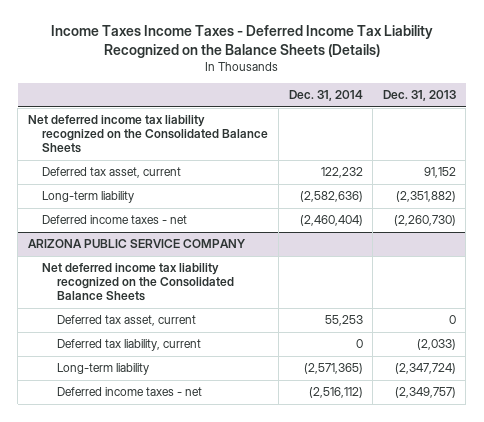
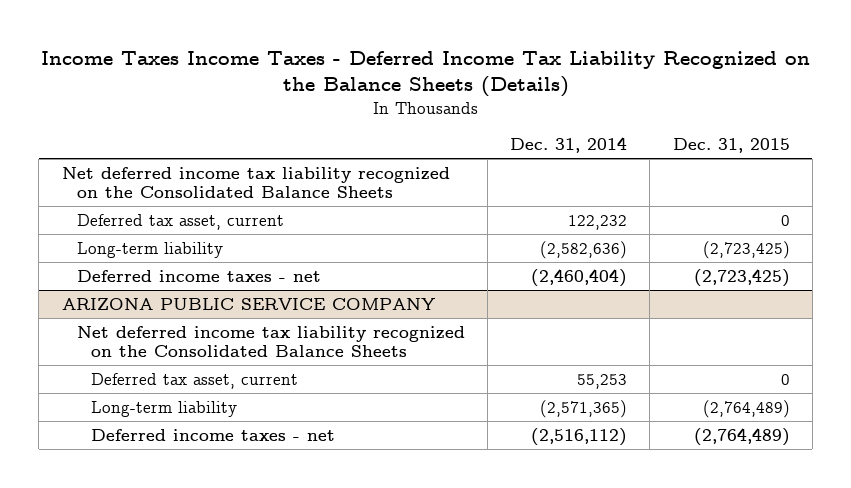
- | Dec. 31, 2014 | Dec. 31, 2013
+ | Dec. 31, 2014 | Dec. 31, 2015
@ ARIZONA PUBLIC SERVICE COMPANY
- Deferred tax liability, current | 0 | (2,033)

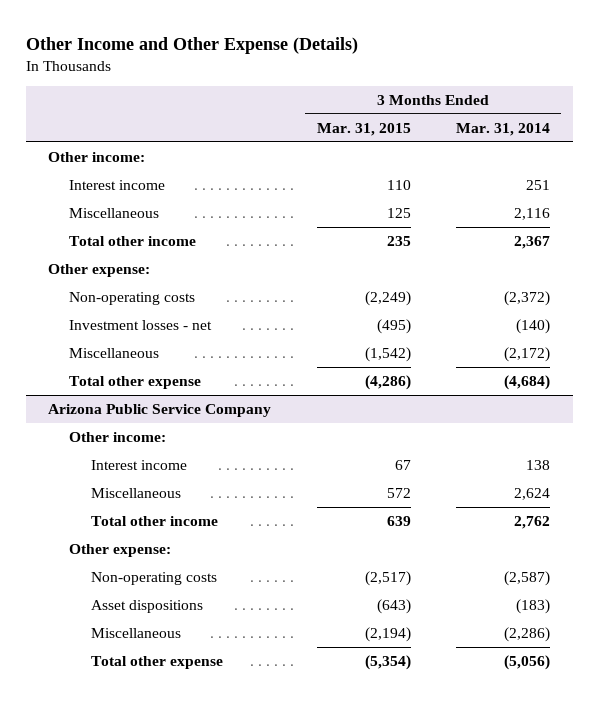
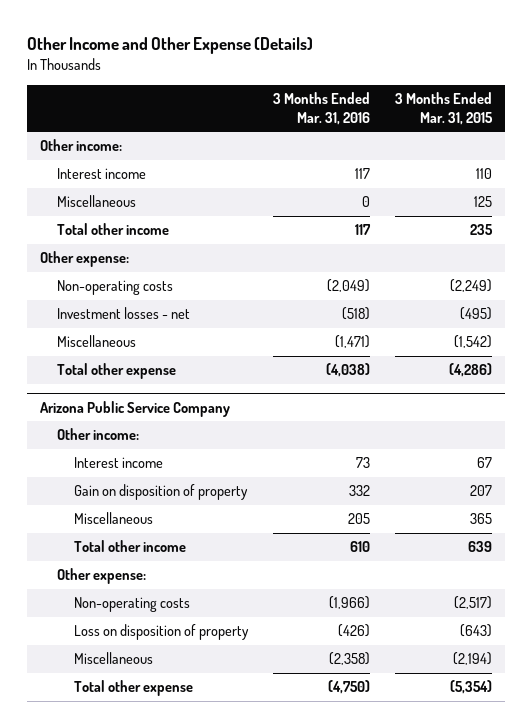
- | 3 Months Ended Mar. 31, 2015 | 3 Months Ended Mar. 31, 2014
+ | 3 Months Ended Mar. 31, 2016 | 3 Months Ended Mar. 31, 2015
@ Arizona Public Service Company
- Miscellaneous | 572 | 2,624
+ Gain on disposition of property | 332 | 207
+ Miscellaneous | 205 | 365
- Asset dispositions | (643) | (183)
+ Loss on disposition of property | (426) | (643)

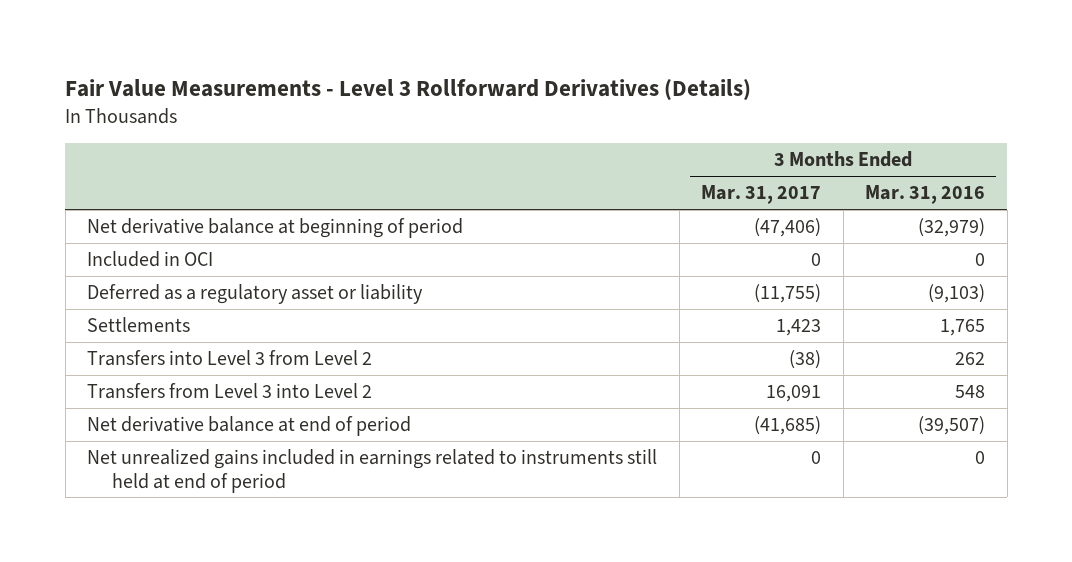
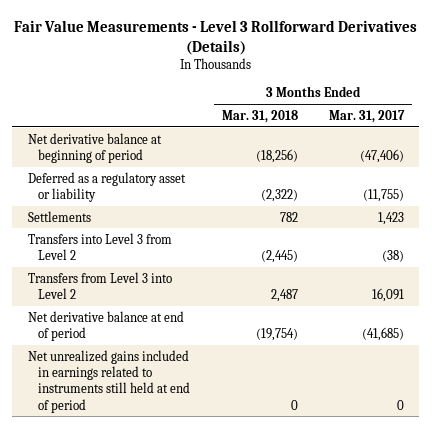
- | 3 Months Ended Mar. 31, 2017 | 3 Months Ended Mar. 31, 2016
+ | 3 Months Ended Mar. 31, 2018 | 3 Months Ended Mar. 31, 2017
- Included in OCI | 0 | 0

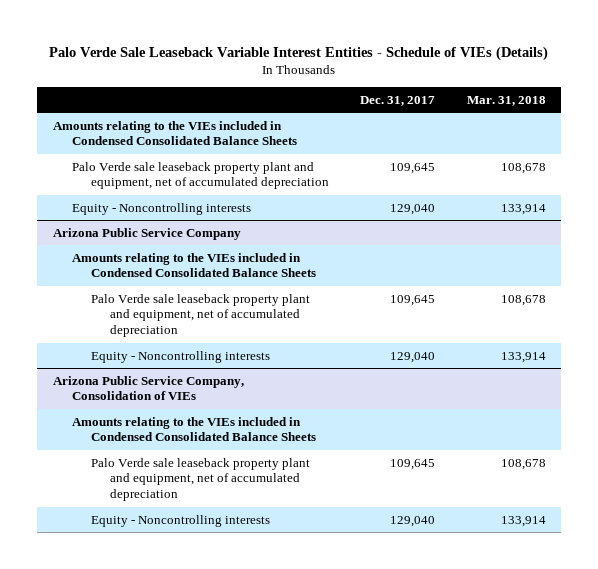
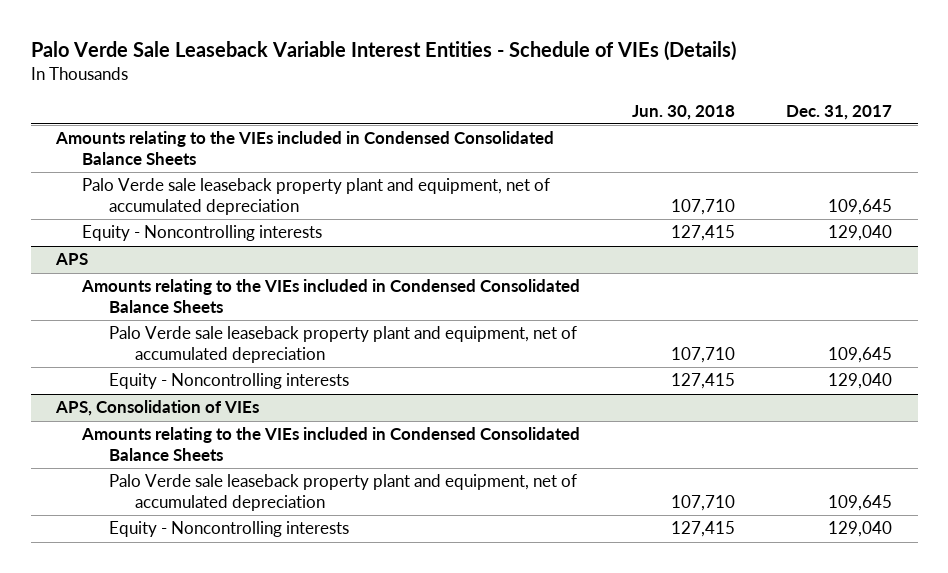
- | Dec. 31, 2017 | Mar. 31, 2018
+ | Jun. 30, 2018 | Dec. 31, 2017
- Arizona Public Service Company
+ APS
- Arizona Public Service Company, Consolidation of VIEs
+ APS, Consolidation of VIEs

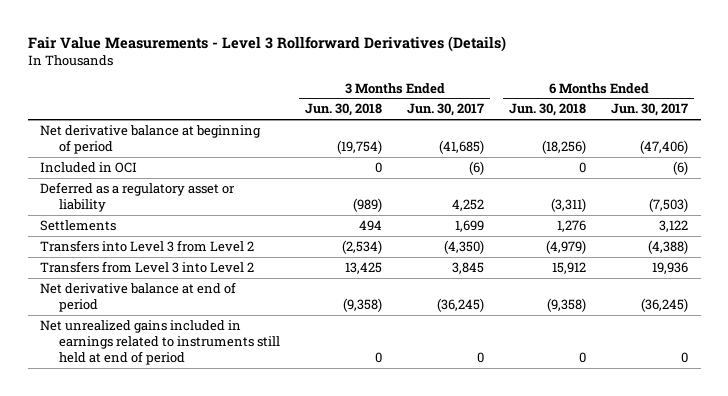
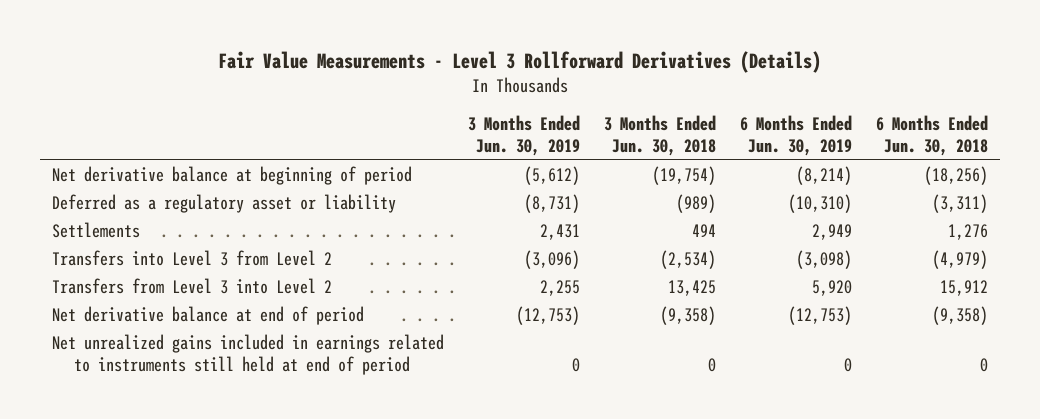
- | 3 Months Ended Jun. 30, 2018 | 3 Months Ended Jun. 30, 2017 | 6 Months Ended Jun. 30, 2018 | 6 Months Ended Jun. 30, 2017
+ | 3 Months Ended Jun. 30, 2019 | 3 Months Ended Jun. 30, 2018 | 6 Months Ended Jun. 30, 2019 | 6 Months Ended Jun. 30, 2018
- Included in OCI | 0 | (6) | 0 | (6)

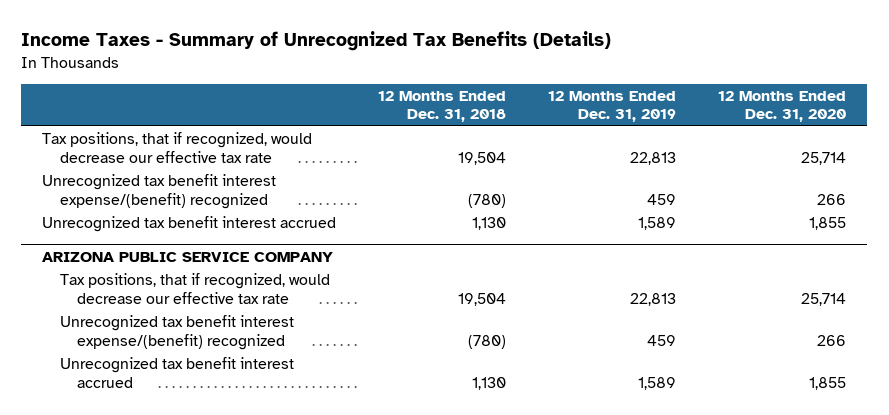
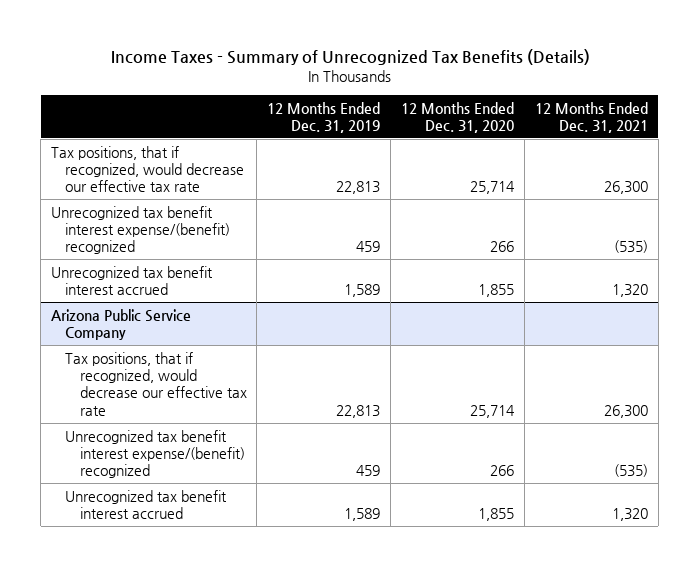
- | 12 Months Ended Dec. 31, 2018 | 12 Months Ended Dec. 31, 2019 | 12 Months Ended Dec. 31, 2020
+ | 12 Months Ended Dec. 31, 2019 | 12 Months Ended Dec. 31, 2020 | 12 Months Ended Dec. 31, 2021
- ARIZONA PUBLIC SERVICE COMPANY
+ Arizona Public Service Company

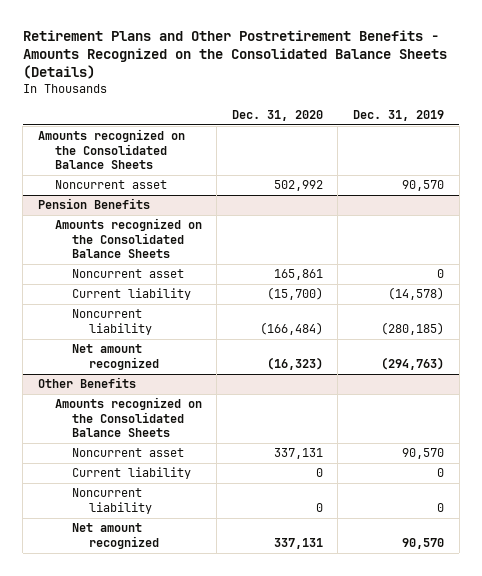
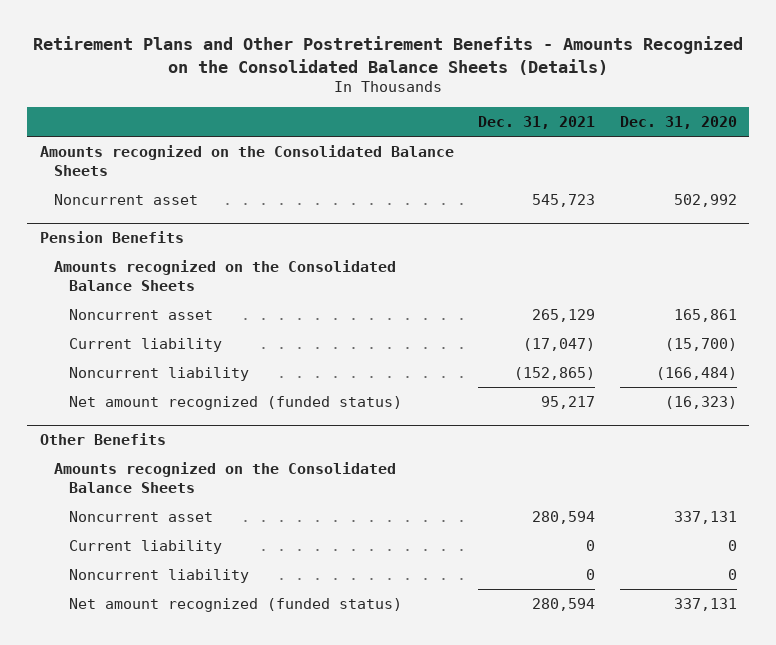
- | Dec. 31, 2020 | Dec. 31, 2019
+ | Dec. 31, 2021 | Dec. 31, 2020
@ Pension Benefits
- Net amount recognized | (16,323) | (294,763)
+ Net amount recognized (funded status) | 95,217 | (16,323)
@ Other Benefits
- Net amount recognized | 337,131 | 90,570
+ Net amount recognized (funded status) | 280,594 | 337,131

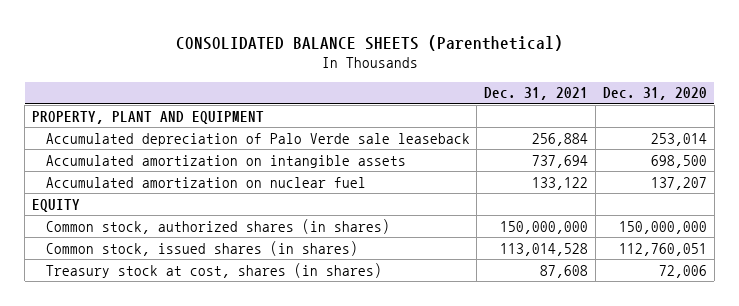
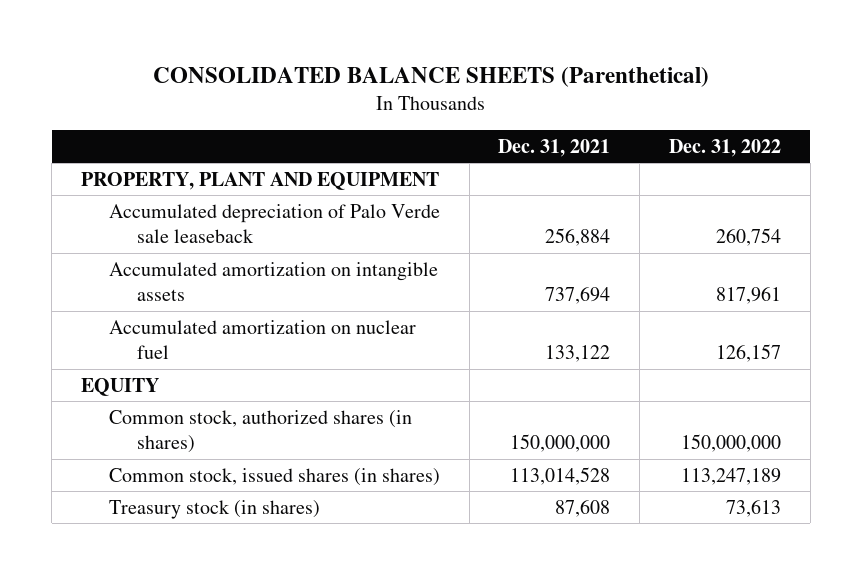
- | Dec. 31, 2021 | Dec. 31, 2020
+ | Dec. 31, 2021 | Dec. 31, 2022
- Treasury stock at cost, shares (in shares) | 87,608 | 72,006
+ Treasury stock (in shares) | 87,608 | 73,613

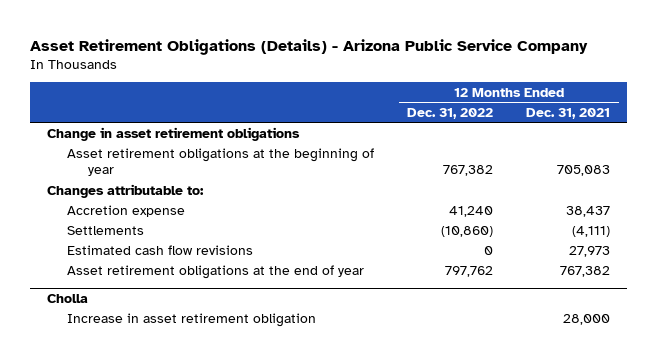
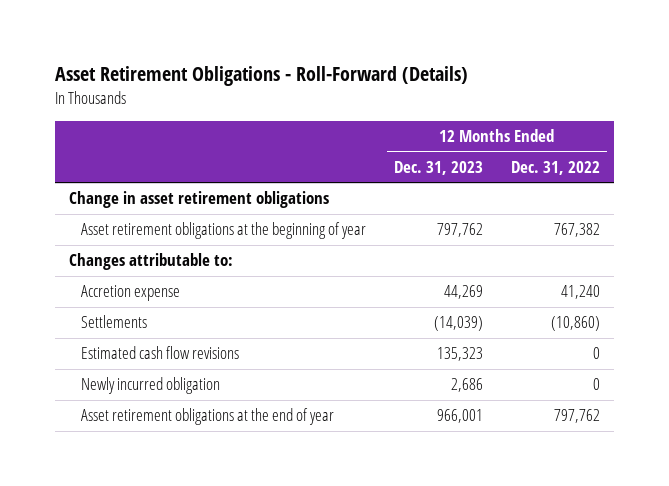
- Asset Retirement Obligations (Details) - Arizona Public Service Company
+ Asset Retirement Obligations - Roll-Forward (Details)
- | 12 Months Ended Dec. 31, 2022 | 12 Months Ended Dec. 31, 2021
+ | 12 Months Ended Dec. 31, 2023 | 12 Months Ended Dec. 31, 2022
+ Newly incurred obligation | 2,686 | 0
- Cholla
- Increase in asset retirement obligation | | 28,000

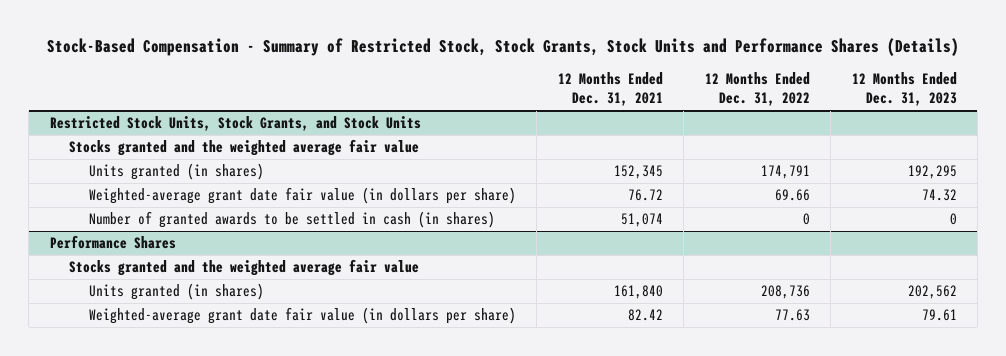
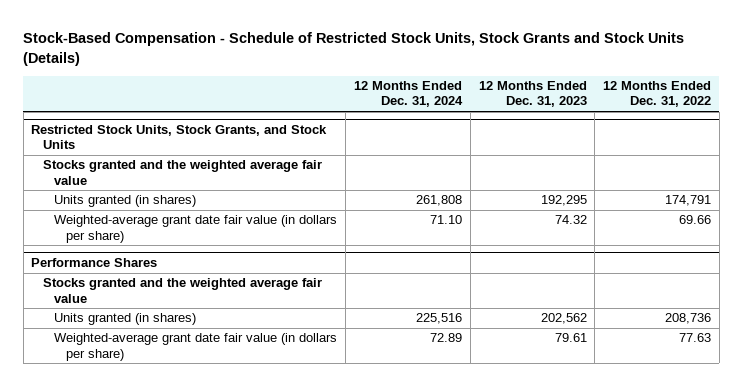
- Stock-Based Compensation - Summary of Restricted Stock, Stock Grants, Stock Units and Performance Shares (Details)
+ Stock-Based Compensation - Schedule of Restricted Stock Units, Stock Grants and Stock Units (Details)
- | 12 Months Ended Dec. 31, 2021 | 12 Months Ended Dec. 31, 2022 | 12 Months Ended Dec. 31, 2023
+ | 12 Months Ended Dec. 31, 2024 | 12 Months Ended Dec. 31, 2023 | 12 Months Ended Dec. 31, 2022
@ Restricted Stock Units, Stock Grants, and Stock Units
- Number of granted awards to be settled in cash (in shares) | 51,074 | 0 | 0

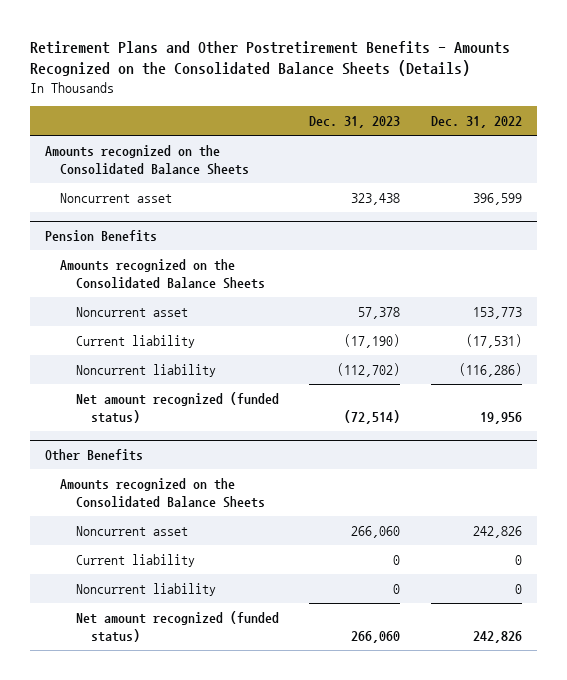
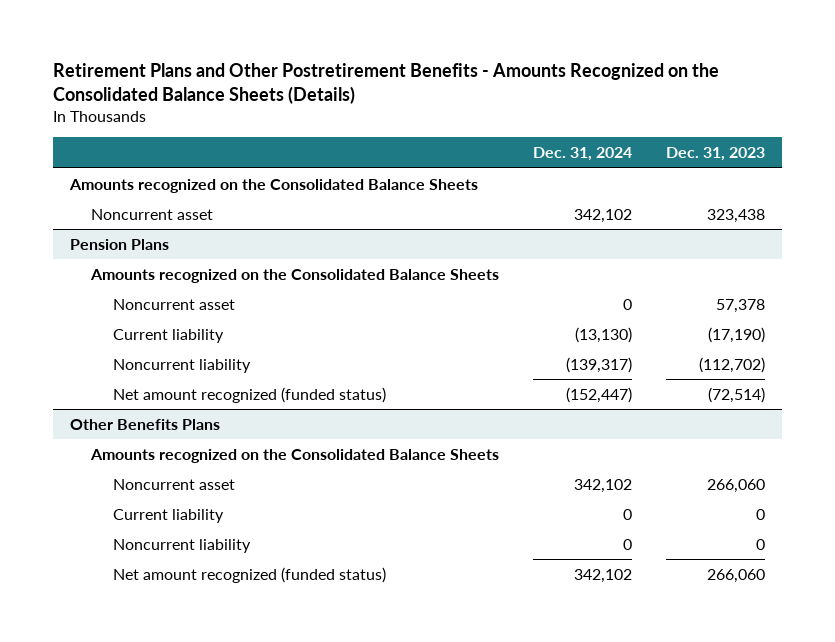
- | Dec. 31, 2023 | Dec. 31, 2022
+ | Dec. 31, 2024 | Dec. 31, 2023
- Pension Benefits
+ Pension Plans
- Other Benefits
+ Other Benefits Plans

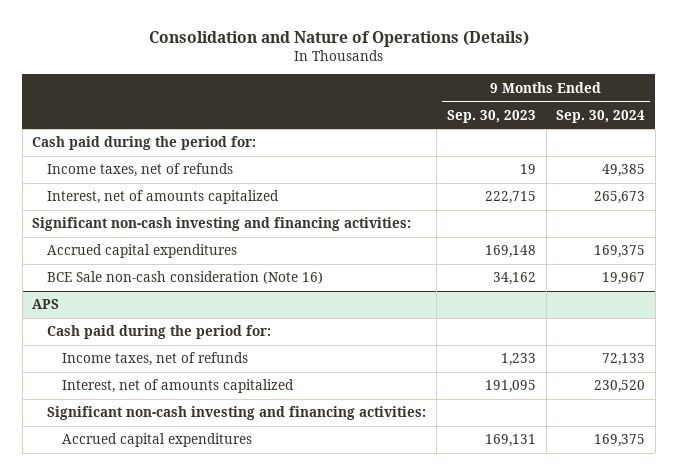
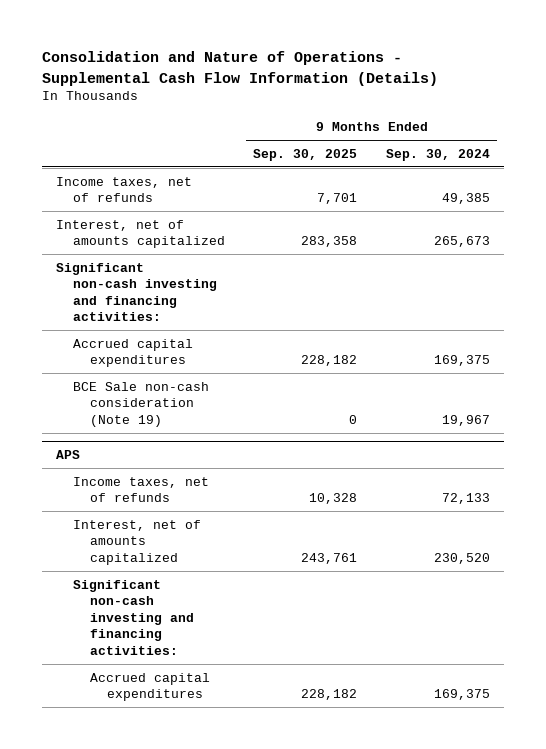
- Consolidation and Nature of Operations (Details)
+ Consolidation and Nature of Operations - Supplemental Cash Flow Information (Details)
- | 9 Months Ended Sep. 30, 2023 | 9 Months Ended Sep. 30, 2024
+ | 9 Months Ended Sep. 30, 2025 | 9 Months Ended Sep. 30, 2024
- Cash paid during the period for:
- BCE Sale non-cash consideration (Note 16) | 34,162 | 19,967
+ BCE Sale non-cash consideration (Note 19) | 0 | 19,967
@ APS
- Cash paid during the period for:

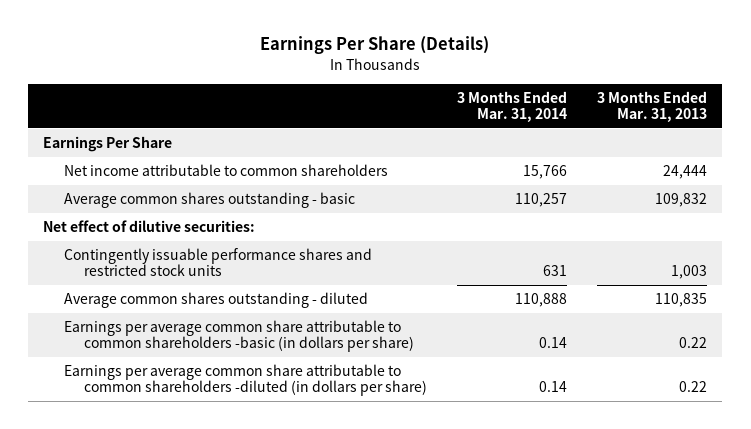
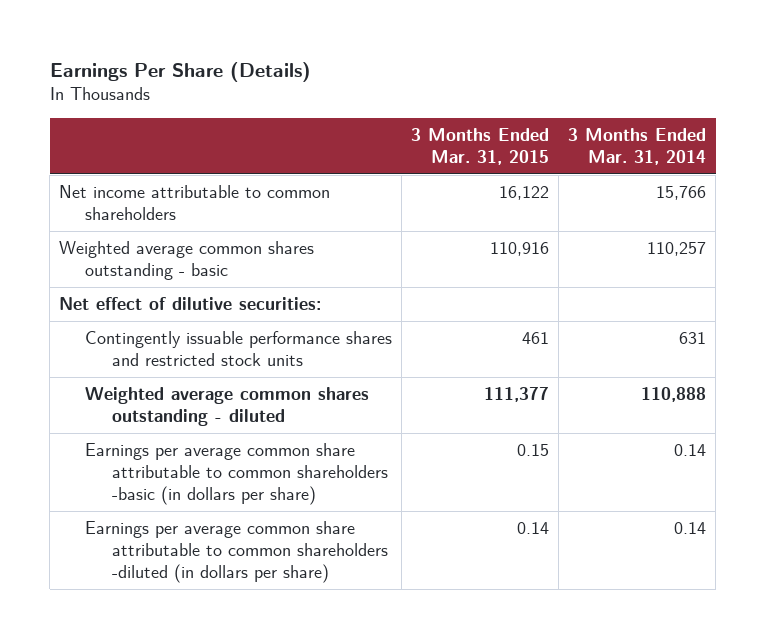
- | 3 Months Ended Mar. 31, 2014 | 3 Months Ended Mar. 31, 2013
+ | 3 Months Ended Mar. 31, 2015 | 3 Months Ended Mar. 31, 2014
- Earnings Per Share
- Average common shares outstanding - basic | 110,257 | 109,832
+ Weighted average common shares outstanding - basic | 110,916 | 110,257
- Average common shares outstanding - diluted | 110,888 | 110,835
+ Weighted average common shares outstanding - diluted | 111,377 | 110,888

